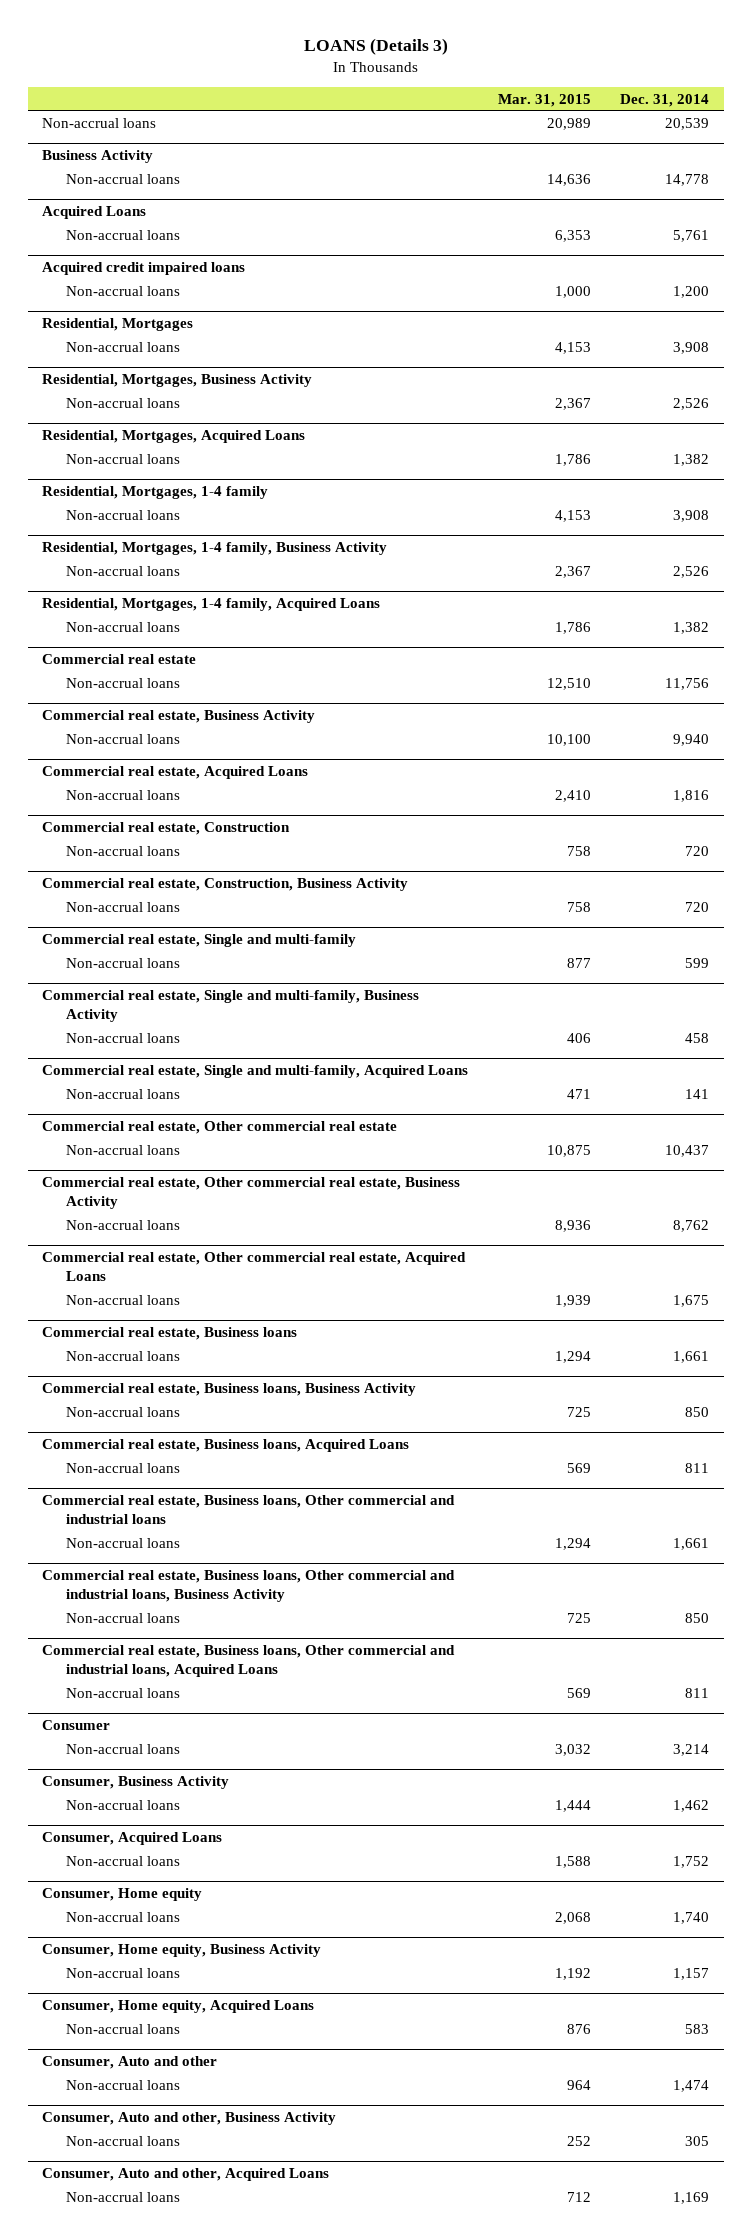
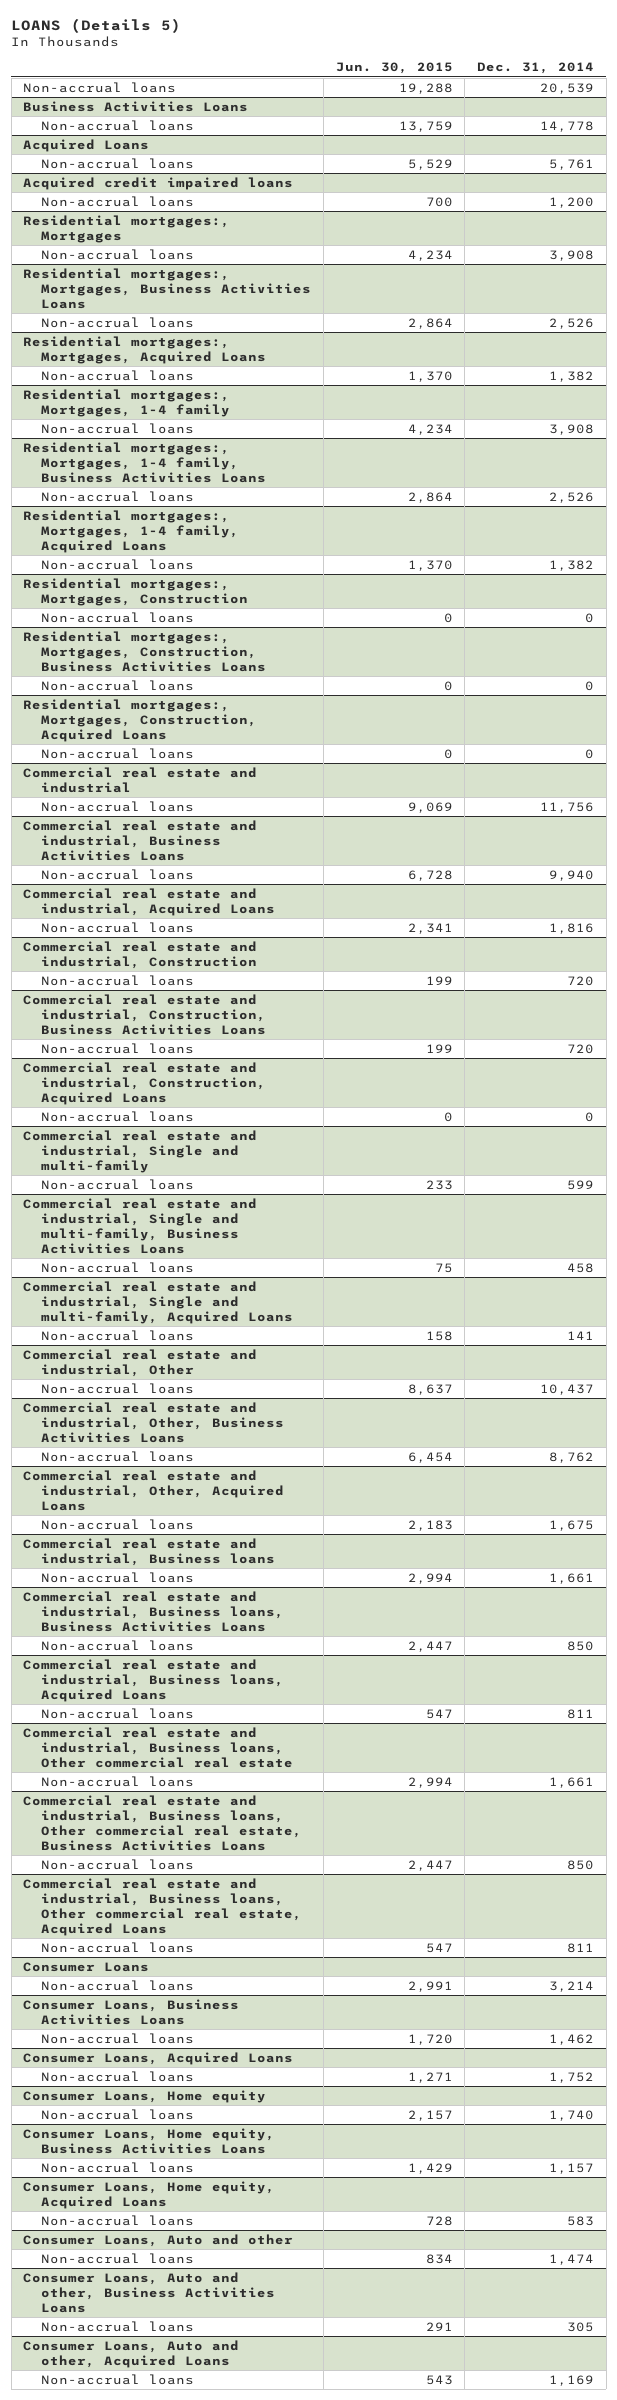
- LOANS (Details 3)
+ LOANS (Details 5)
- | Mar. 31, 2015 | Dec. 31, 2014
+ | Jun. 30, 2015 | Dec. 31, 2014
- Business Activity
+ Business Activities Loans
- Residential, Mortgages
+ Residential mortgages:, Mortgages
- Residential, Mortgages, Business Activity
+ Residential mortgages:, Mortgages, Business Activities Loans
- Residential, Mortgages, Acquired Loans
+ Residential mortgages:, Mortgages, Acquired Loans
- Residential, Mortgages, 1-4 family
+ Residential mortgages:, Mortgages, 1-4 family
- Residential, Mortgages, 1-4 family, Business Activity
+ Residential mortgages:, Mortgages, 1-4 family, Business Activities Loans
- Residential, Mortgages, 1-4 family, Acquired Loans
+ Residential mortgages:, Mortgages, 1-4 family, Acquired Loans
- Commercial real estate
+ Residential mortgages:, Mortgages, Construction
+ Non-accrual loans | 0 | 0
+ Residential mortgages:, Mortgages, Construction, Business Activities Loans
+ Non-accrual loans | 0 | 0
+ Residential mortgages:, Mortgages, Construction, Acquired Loans
+ Non-accrual loans | 0 | 0
+ Commercial real estate and industrial
- Commercial real estate, Business Activity
+ Commercial real estate and industrial, Business Activities Loans
- Commercial real estate, Acquired Loans
+ Commercial real estate and industrial, Acquired Loans
- Commercial real estate, Construction
+ Commercial real estate and industrial, Construction
- Commercial real estate, Construction, Business Activity
+ Commercial real estate and industrial, Construction, Business Activities Loans
- Commercial real estate, Single and multi-family
+ Commercial real estate and industrial, Construction, Acquired Loans
+ Non-accrual loans | 0 | 0
+ Commercial real estate and industrial, Single and multi-family
- Commercial real estate, Single and multi-family, Business Activity
+ Commercial real estate and industrial, Single and multi-family, Business Activities Loans
- Commercial real estate, Single and multi-family, Acquired Loans
+ Commercial real estate and industrial, Single and multi-family, Acquired Loans
- Commercial real estate, Other commercial real estate
+ Commercial real estate and industrial, Other
- Commercial real estate, Other commercial real estate, Business Activity
+ Commercial real estate and industrial, Other, Business Activities Loans
- Commercial real estate, Other commercial real estate, Acquired Loans
+ Commercial real estate and industrial, Other, Acquired Loans
- Commercial real estate, Business loans
+ Commercial real estate and industrial, Business loans
- Commercial real estate, Business loans, Business Activity
+ Commercial real estate and industrial, Business loans, Business Activities Loans
- Commercial real estate, Business loans, Acquired Loans
+ Commercial real estate and industrial, Business loans, Acquired Loans
- Commercial real estate, Business loans, Other commercial and industrial loans
+ Commercial real estate and industrial, Business loans, Other commercial real estate
- Commercial real estate, Business loans, Other commercial and industrial loans, Business Activity
+ Commercial real estate and industrial, Business loans, Other commercial real estate, Business Activities Loans
- Commercial real estate, Business loans, Other commercial and industrial loans, Acquired Loans
+ Commercial real estate and industrial, Business loans, Other commercial real estate, Acquired Loans
- Consumer
+ Consumer Loans
- Consumer, Business Activity
+ Consumer Loans, Business Activities Loans
- Consumer, Acquired Loans
+ Consumer Loans, Acquired Loans
- Consumer, Home equity
+ Consumer Loans, Home equity
- Consumer, Home equity, Business Activity
+ Consumer Loans, Home equity, Business Activities Loans
- Consumer, Home equity, Acquired Loans
+ Consumer Loans, Home equity, Acquired Loans
- Consumer, Auto and other
+ Consumer Loans, Auto and other
- Consumer, Auto and other, Business Activity
+ Consumer Loans, Auto and other, Business Activities Loans
- Consumer, Auto and other, Acquired Loans
+ Consumer Loans, Auto and other, Acquired Loans

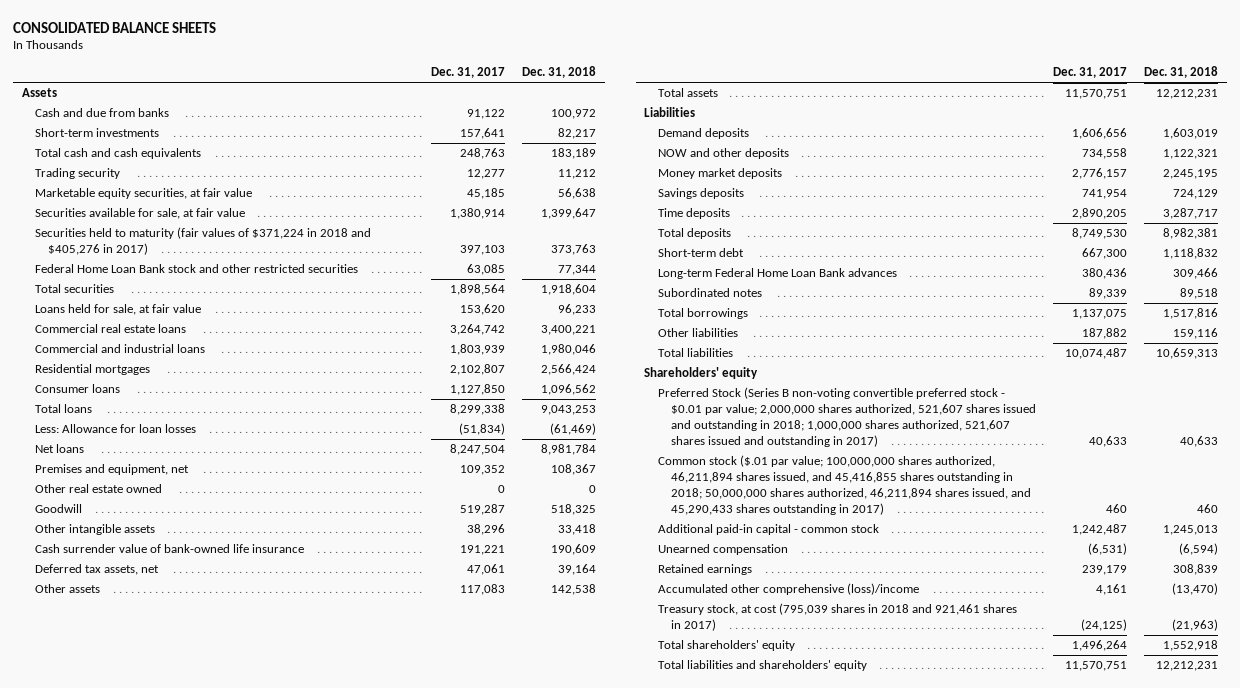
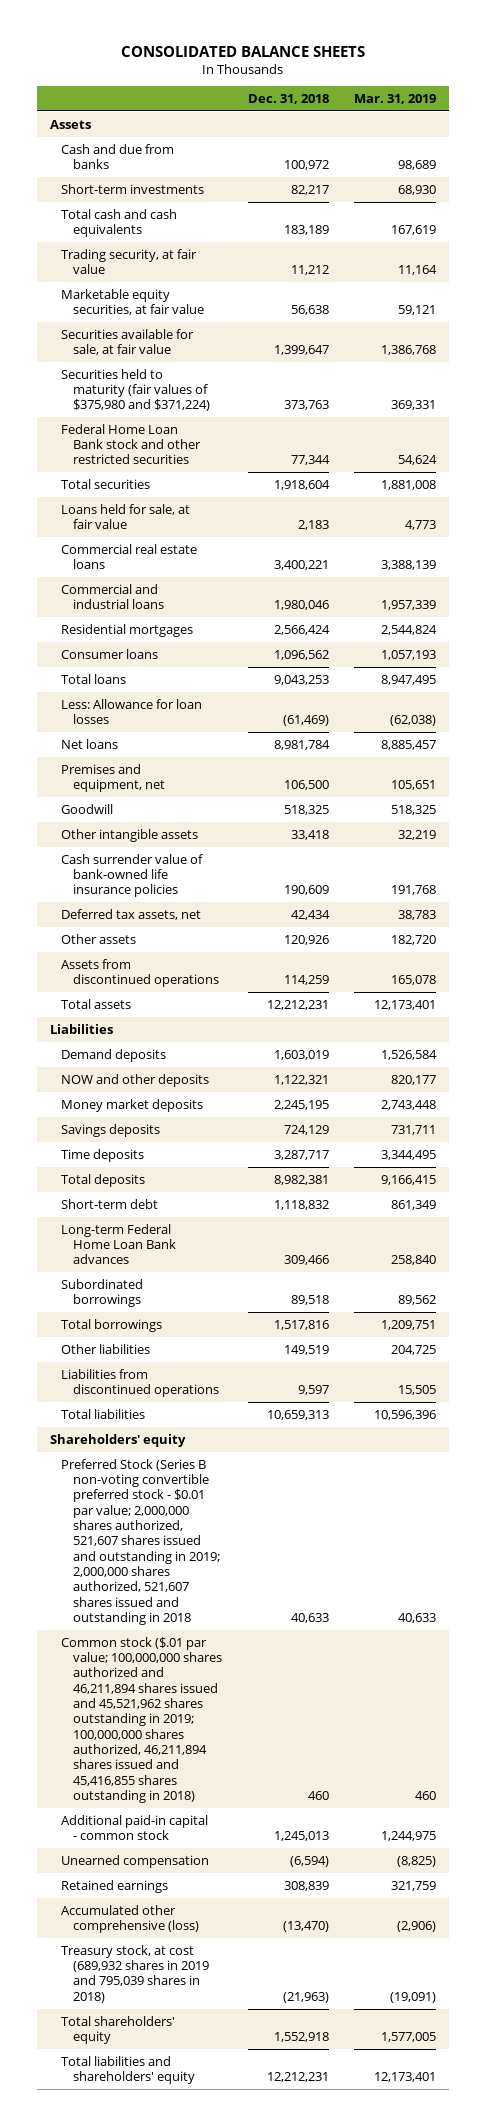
- | Dec. 31, 2017 | Dec. 31, 2018
+ | Dec. 31, 2018 | Mar. 31, 2019
- Trading security | 12,277 | 11,212
+ Trading security, at fair value | 11,212 | 11,164
- Securities held to maturity (fair values of $371,224 in 2018 and $405,276 in 2017) | 397,103 | 373,763
+ Securities held to maturity (fair values of $375,980 and $371,224) | 373,763 | 369,331
- Loans held for sale, at fair value | 153,620 | 96,233
+ Loans held for sale, at fair value | 2,183 | 4,773
- Premises and equipment, net | 109,352 | 108,367
- Other real estate owned | 0 | 0
+ Premises and equipment, net | 106,500 | 105,651
- Cash surrender value of bank-owned life insurance | 191,221 | 190,609
- Deferred tax assets, net | 47,061 | 39,164
- Other assets | 117,083 | 142,538
+ Cash surrender value of bank-owned life insurance policies | 190,609 | 191,768
+ Deferred tax assets, net | 42,434 | 38,783
+ Other assets | 120,926 | 182,720
+ Assets from discontinued operations | 114,259 | 165,078
- Subordinated notes | 89,339 | 89,518
+ Subordinated borrowings | 89,518 | 89,562
- Other liabilities | 187,882 | 159,116
+ Other liabilities | 149,519 | 204,725
+ Liabilities from discontinued operations | 9,597 | 15,505
- Preferred Stock (Series B non-voting convertible preferred stock - $0.01 par value; 2,000,000 shares authorized, 521,607 shares issued and outstanding in 2018; 1,000,000 shares authorized, 521,607 shares issued and outstanding in 2017) | 40,633 | 40,633
- Common stock ($.01 par value; 100,000,000 shares authorized, 46,211,894 shares issued, and 45,416,855 shares outstanding in 2018; 50,000,000 shares authorized, 46,211,894 shares issued, and 45,290,433 shares outstanding in 2017) | 460 | 460
+ Preferred Stock (Series B non-voting convertible preferred stock - $0.01 par value; 2,000,000 shares authorized, 521,607 shares issued and outstanding in 2019; 2,000,000 shares authorized, 521,607 shares issued and outstanding in 2018 | 40,633 | 40,633
+ Common stock ($.01 par value; 100,000,000 shares authorized and 46,211,894 shares issued and 45,521,962 shares outstanding in 2019; 100,000,000 shares authorized, 46,211,894 shares issued and 45,416,855 shares outstanding in 2018) | 460 | 460
- Accumulated other comprehensive (loss)/income | 4,161 | (13,470)
- Treasury stock, at cost (795,039 shares in 2018 and 921,461 shares in 2017) | (24,125) | (21,963)
+ Accumulated other comprehensive (loss) | (13,470) | (2,906)
+ Treasury stock, at cost (689,932 shares in 2019 and 795,039 shares in 2018) | (21,963) | (19,091)

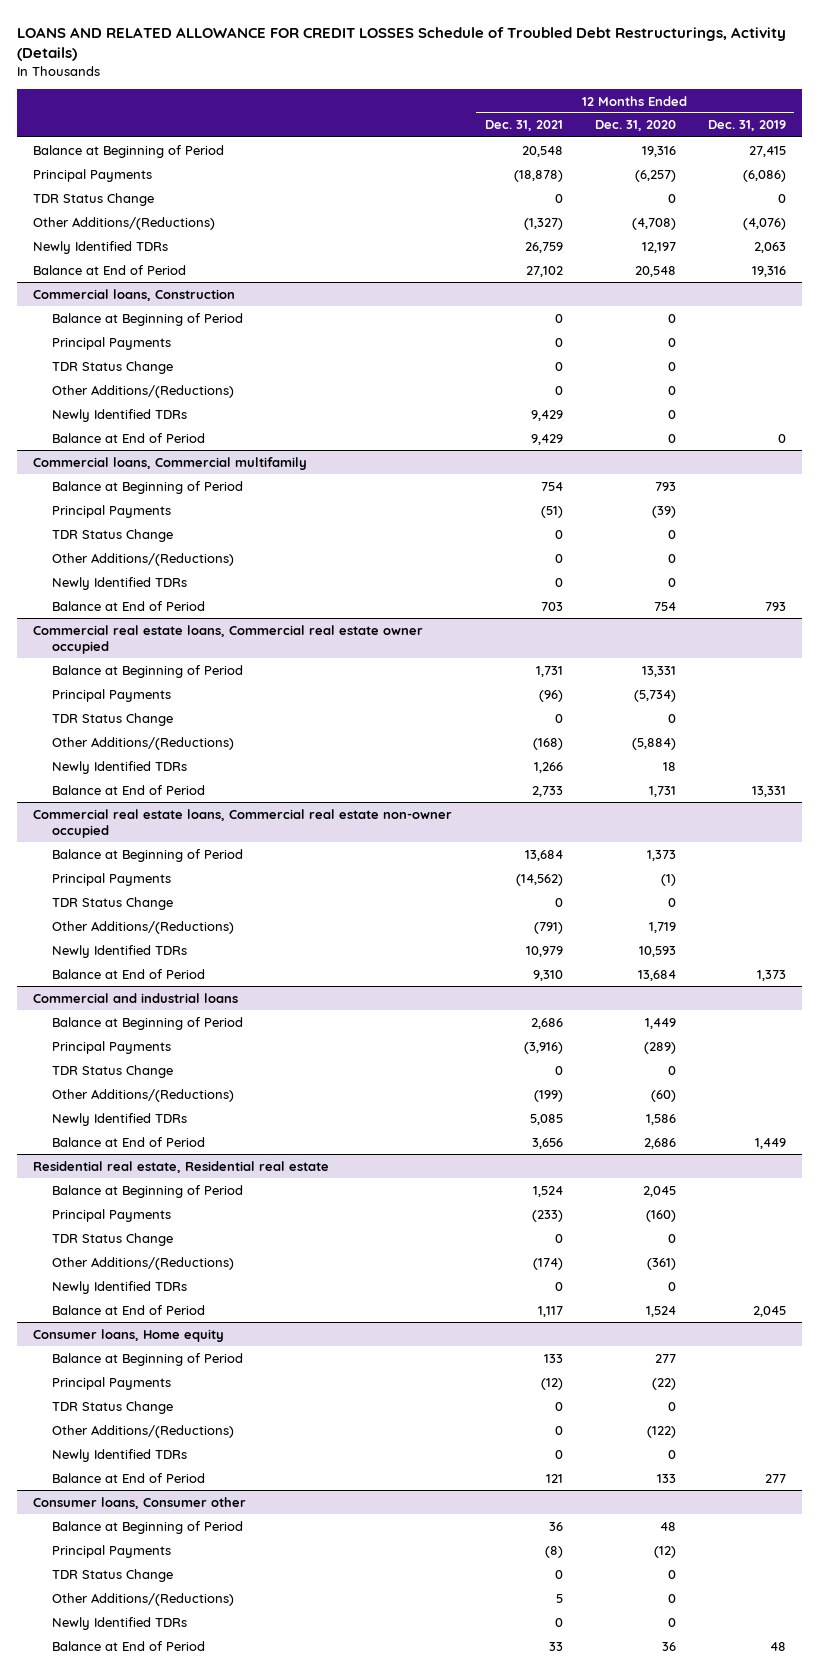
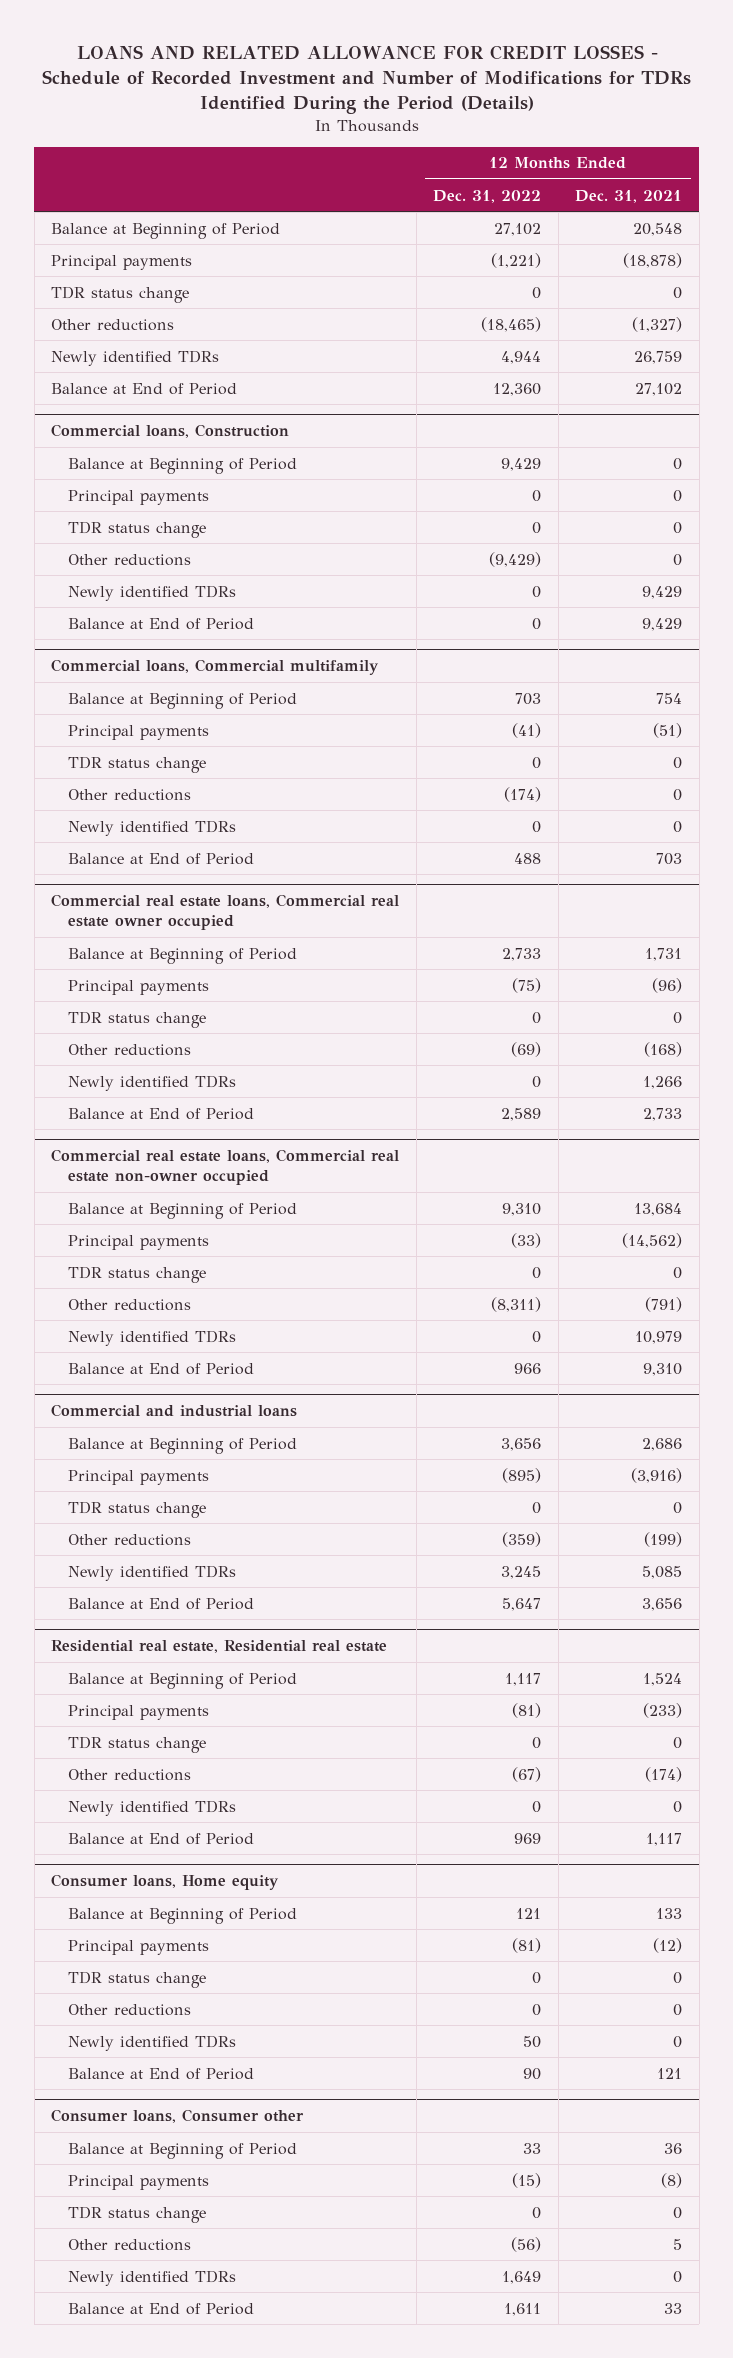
- LOANS AND RELATED ALLOWANCE FOR CREDIT LOSSES Schedule of Troubled Debt Restructurings, Activity (Details)
+ LOANS AND RELATED ALLOWANCE FOR CREDIT LOSSES - Schedule of Recorded Investment and Number of Modifications for TDRs Identified During the Period (Details)
- | 12 Months Ended Dec. 31, 2021 | 12 Months Ended Dec. 31, 2020 | 12 Months Ended Dec. 31, 2019
+ | 12 Months Ended Dec. 31, 2022 | 12 Months Ended Dec. 31, 2021
- Principal Payments | (18,878) | (6,257) | (6,086)
- TDR Status Change | 0 | 0 | 0
- Other Additions/(Reductions) | (1,327) | (4,708) | (4,076)
- Newly Identified TDRs | 26,759 | 12,197 | 2,063
+ Principal payments | (1,221) | (18,878)
+ TDR status change | 0 | 0
+ Other reductions | (18,465) | (1,327)
+ Newly identified TDRs | 4,944 | 26,759
@ Commercial loans, Construction
- Principal Payments | 0 | 0 |
- TDR Status Change | 0 | 0 |
- Other Additions/(Reductions) | 0 | 0 |
- Newly Identified TDRs | 9,429 | 0 |
+ Principal payments | 0 | 0
+ TDR status change | 0 | 0
+ Other reductions | (9,429) | 0
+ Newly identified TDRs | 0 | 9,429
@ Commercial loans, Commercial multifamily
- Principal Payments | (51) | (39) |
- TDR Status Change | 0 | 0 |
- Other Additions/(Reductions) | 0 | 0 |
- Newly Identified TDRs | 0 | 0 |
+ Principal payments | (41) | (51)
+ TDR status change | 0 | 0
+ Other reductions | (174) | 0
+ Newly identified TDRs | 0 | 0
@ Commercial real estate loans, Commercial real estate owner occupied
- Principal Payments | (96) | (5,734) |
- TDR Status Change | 0 | 0 |
- Other Additions/(Reductions) | (168) | (5,884) |
- Newly Identified TDRs | 1,266 | 18 |
+ Principal payments | (75) | (96)
+ TDR status change | 0 | 0
+ Other reductions | (69) | (168)
+ Newly identified TDRs | 0 | 1,266
@ Commercial real estate loans, Commercial real estate non-owner occupied
- Principal Payments | (14,562) | (1) |
- TDR Status Change | 0 | 0 |
- Other Additions/(Reductions) | (791) | 1,719 |
- Newly Identified TDRs | 10,979 | 10,593 |
+ Principal payments | (33) | (14,562)
+ TDR status change | 0 | 0
+ Other reductions | (8,311) | (791)
+ Newly identified TDRs | 0 | 10,979
@ Commercial and industrial loans
- Principal Payments | (3,916) | (289) |
- TDR Status Change | 0 | 0 |
- Other Additions/(Reductions) | (199) | (60) |
- Newly Identified TDRs | 5,085 | 1,586 |
+ Principal payments | (895) | (3,916)
+ TDR status change | 0 | 0
+ Other reductions | (359) | (199)
+ Newly identified TDRs | 3,245 | 5,085
@ Residential real estate, Residential real estate
- Principal Payments | (233) | (160) |
- TDR Status Change | 0 | 0 |
- Other Additions/(Reductions) | (174) | (361) |
- Newly Identified TDRs | 0 | 0 |
+ Principal payments | (81) | (233)
+ TDR status change | 0 | 0
+ Other reductions | (67) | (174)
+ Newly identified TDRs | 0 | 0
@ Consumer loans, Home equity
- Principal Payments | (12) | (22) |
- TDR Status Change | 0 | 0 |
- Other Additions/(Reductions) | 0 | (122) |
- Newly Identified TDRs | 0 | 0 |
+ Principal payments | (81) | (12)
+ TDR status change | 0 | 0
+ Other reductions | 0 | 0
+ Newly identified TDRs | 50 | 0
@ Consumer loans, Consumer other
- Principal Payments | (8) | (12) |
- TDR Status Change | 0 | 0 |
- Other Additions/(Reductions) | 5 | 0 |
- Newly Identified TDRs | 0 | 0 |
+ Principal payments | (15) | (8)
+ TDR status change | 0 | 0
+ Other reductions | (56) | 5
+ Newly identified TDRs | 1,649 | 0

